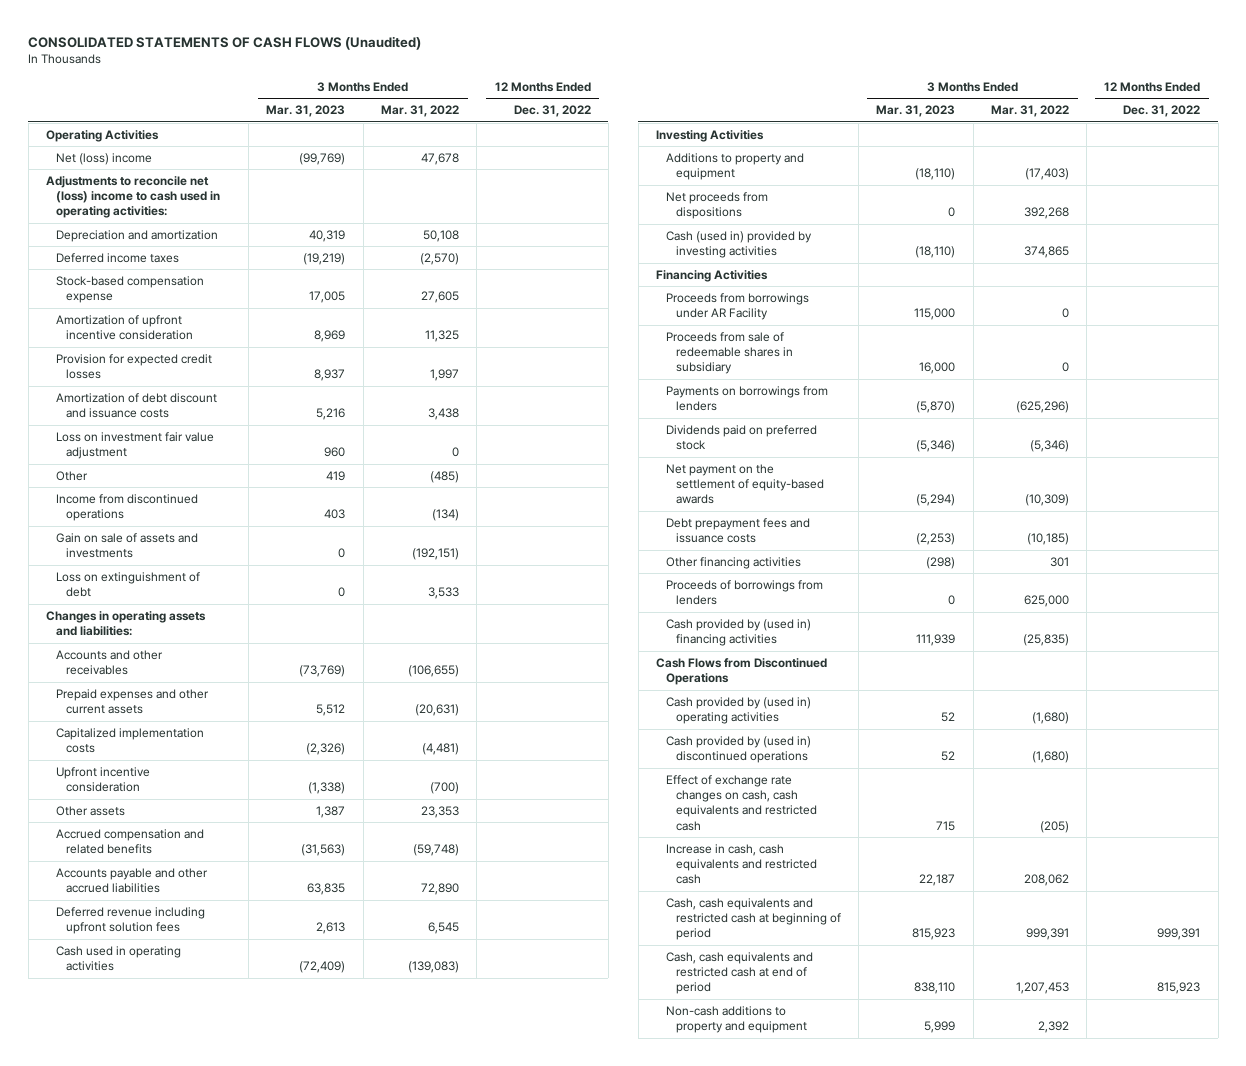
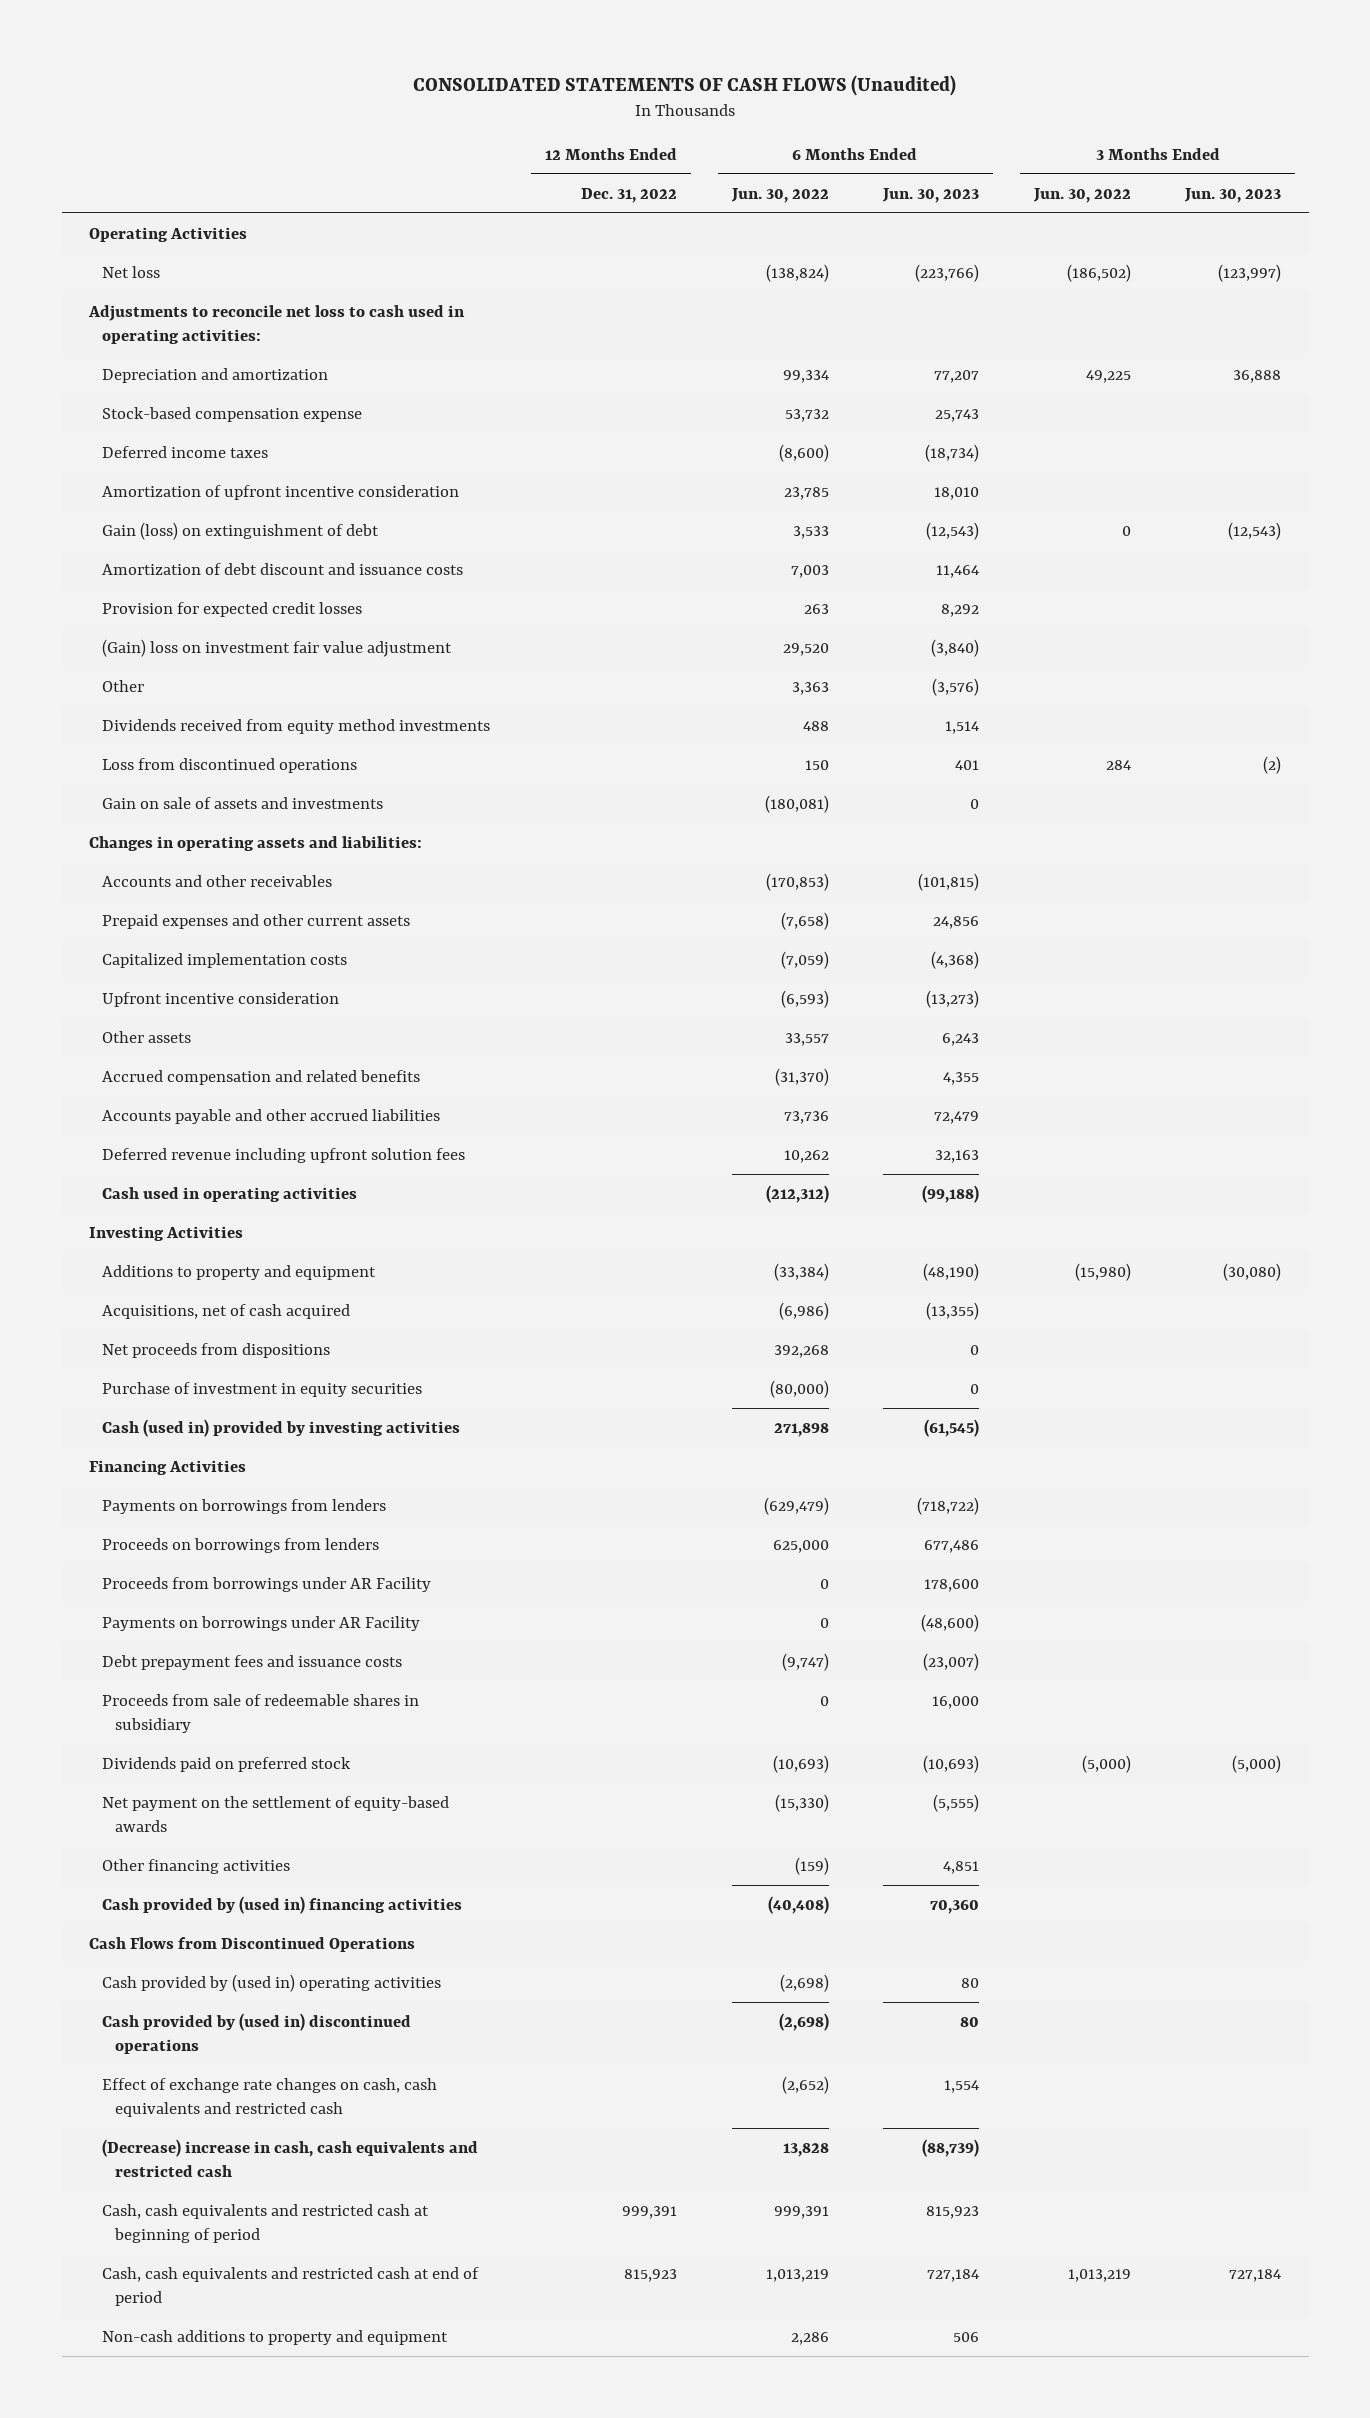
- | 3 Months Ended Mar. 31, 2023 | 3 Months Ended Mar. 31, 2022 | 12 Months Ended Dec. 31, 2022
+ | 12 Months Ended Dec. 31, 2022 | 6 Months Ended Jun. 30, 2022 | 6 Months Ended Jun. 30, 2023 | 3 Months Ended Jun. 30, 2022 | 3 Months Ended Jun. 30, 2023
- Net (loss) income | (99,769) | 47,678 |
- Adjustments to reconcile net (loss) income to cash used in operating activities:
+ Net loss | | (138,824) | (223,766) | (186,502) | (123,997)
+ Adjustments to reconcile net loss to cash used in operating activities:
moved down: Deferred income taxes | | (8,600) | (18,734) | |
+ Gain (loss) on extinguishment of debt | | 3,533 | (12,543) | 0 | (12,543)
- Loss on investment fair value adjustment | 960 | 0 |
moved down: Provision for expected credit losses | | 263 | 8,292 | |
+ (Gain) loss on investment fair value adjustment | | 29,520 | (3,840) | |
- Income from discontinued operations | 403 | (134) |
+ Dividends received from equity method investments | | 488 | 1,514 | |
+ Loss from discontinued operations | | 150 | 401 | 284 | (2)
- Loss on extinguishment of debt | 0 | 3,533 |
+ Acquisitions, net of cash acquired | | (6,986) | (13,355) | |
+ Purchase of investment in equity securities | | (80,000) | 0 | |
moved up: Payments on borrowings from lenders | | (629,479) | (718,722) | |
+ Proceeds on borrowings from lenders | | 625,000 | 677,486 | |
+ Payments on borrowings under AR Facility | | 0 | (48,600) | |
moved up: Debt prepayment fees and issuance costs | | (9,747) | (23,007) | |
- Proceeds of borrowings from lenders | 0 | 625,000 |
- Increase in cash, cash equivalents and restricted cash | 22,187 | 208,062 |
+ (Decrease) increase in cash, cash equivalents and restricted cash | | 13,828 | (88,739) | |

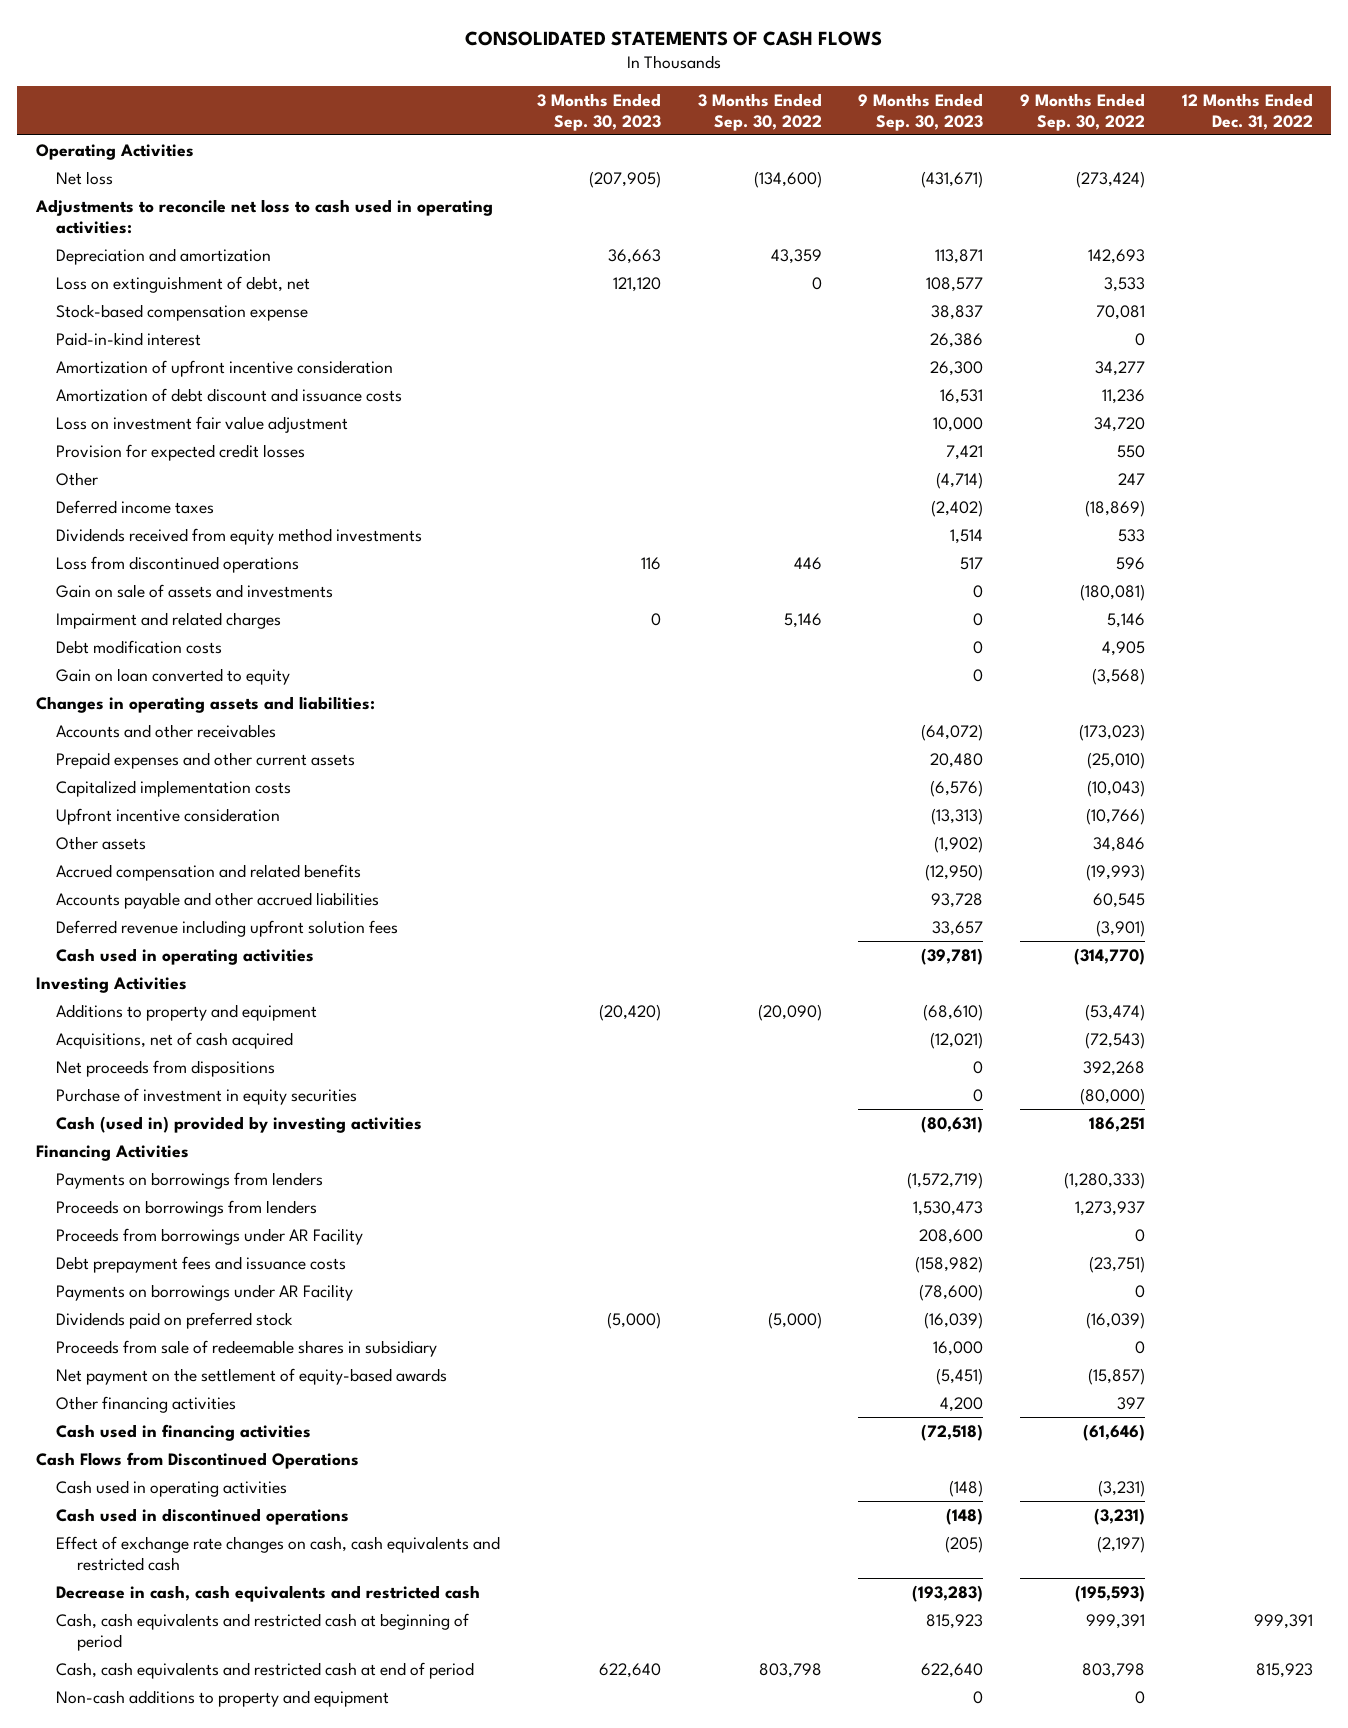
- CONSOLIDATED STATEMENTS OF CASH FLOWS (Unaudited)
+ CONSOLIDATED STATEMENTS OF CASH FLOWS
- | 12 Months Ended Dec. 31, 2022 | 6 Months Ended Jun. 30, 2022 | 6 Months Ended Jun. 30, 2023 | 3 Months Ended Jun. 30, 2022 | 3 Months Ended Jun. 30, 2023
+ | 3 Months Ended Sep. 30, 2023 | 3 Months Ended Sep. 30, 2022 | 9 Months Ended Sep. 30, 2023 | 9 Months Ended Sep. 30, 2022 | 12 Months Ended Dec. 31, 2022
+ Loss on extinguishment of debt, net | 121,120 | 0 | 108,577 | 3,533 |
+ Paid-in-kind interest | | | 26,386 | 0 |
- Gain (loss) on extinguishment of debt | | 3,533 | (12,543) | 0 | (12,543)
+ Loss on investment fair value adjustment | | | 10,000 | 34,720 |
- (Gain) loss on investment fair value adjustment | | 29,520 | (3,840) | |
moved down: Deferred income taxes | | | (2,402) | (18,869) |
+ Impairment and related charges | 0 | 5,146 | 0 | 5,146 |
+ Debt modification costs | | | 0 | 4,905 |
+ Gain on loan converted to equity | | | 0 | (3,568) |
moved down: Payments on borrowings under AR Facility | | | (78,600) | 0 |
moved down: Proceeds from sale of redeemable shares in subsidiary | | | 16,000 | 0 |
- Cash provided by (used in) financing activities | | (40,408) | 70,360 | |
+ Cash used in financing activities | | | (72,518) | (61,646) |
- Cash provided by (used in) operating activities | | (2,698) | 80 | |
- Cash provided by (used in) discontinued operations | | (2,698) | 80 | |
+ Cash used in operating activities | | | (148) | (3,231) |
+ Cash used in discontinued operations | | | (148) | (3,231) |
- (Decrease) increase in cash, cash equivalents and restricted cash | | 13,828 | (88,739) | |
+ Decrease in cash, cash equivalents and restricted cash | | | (193,283) | (195,593) |

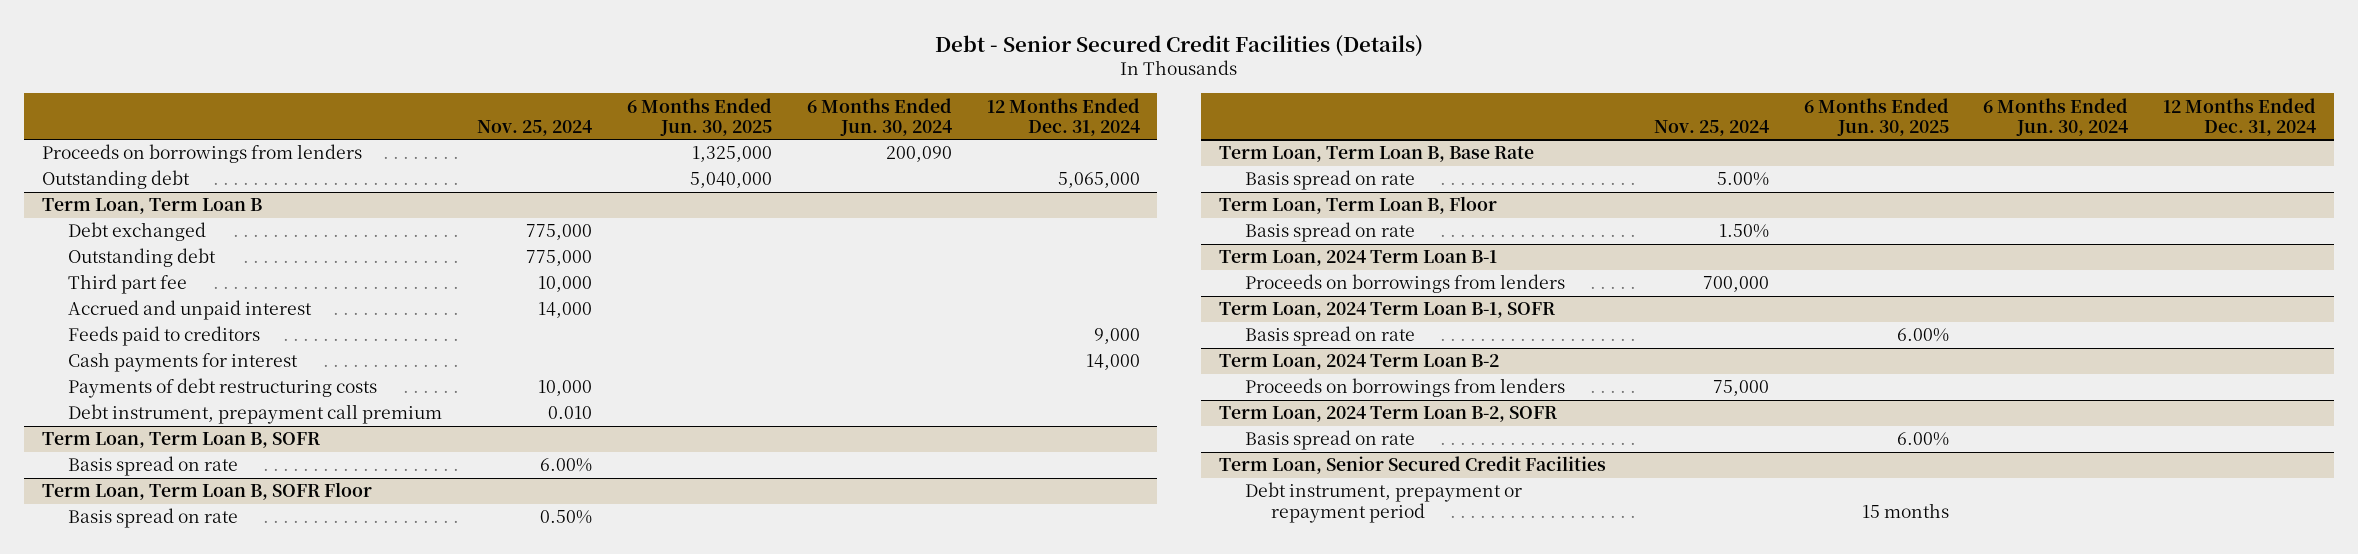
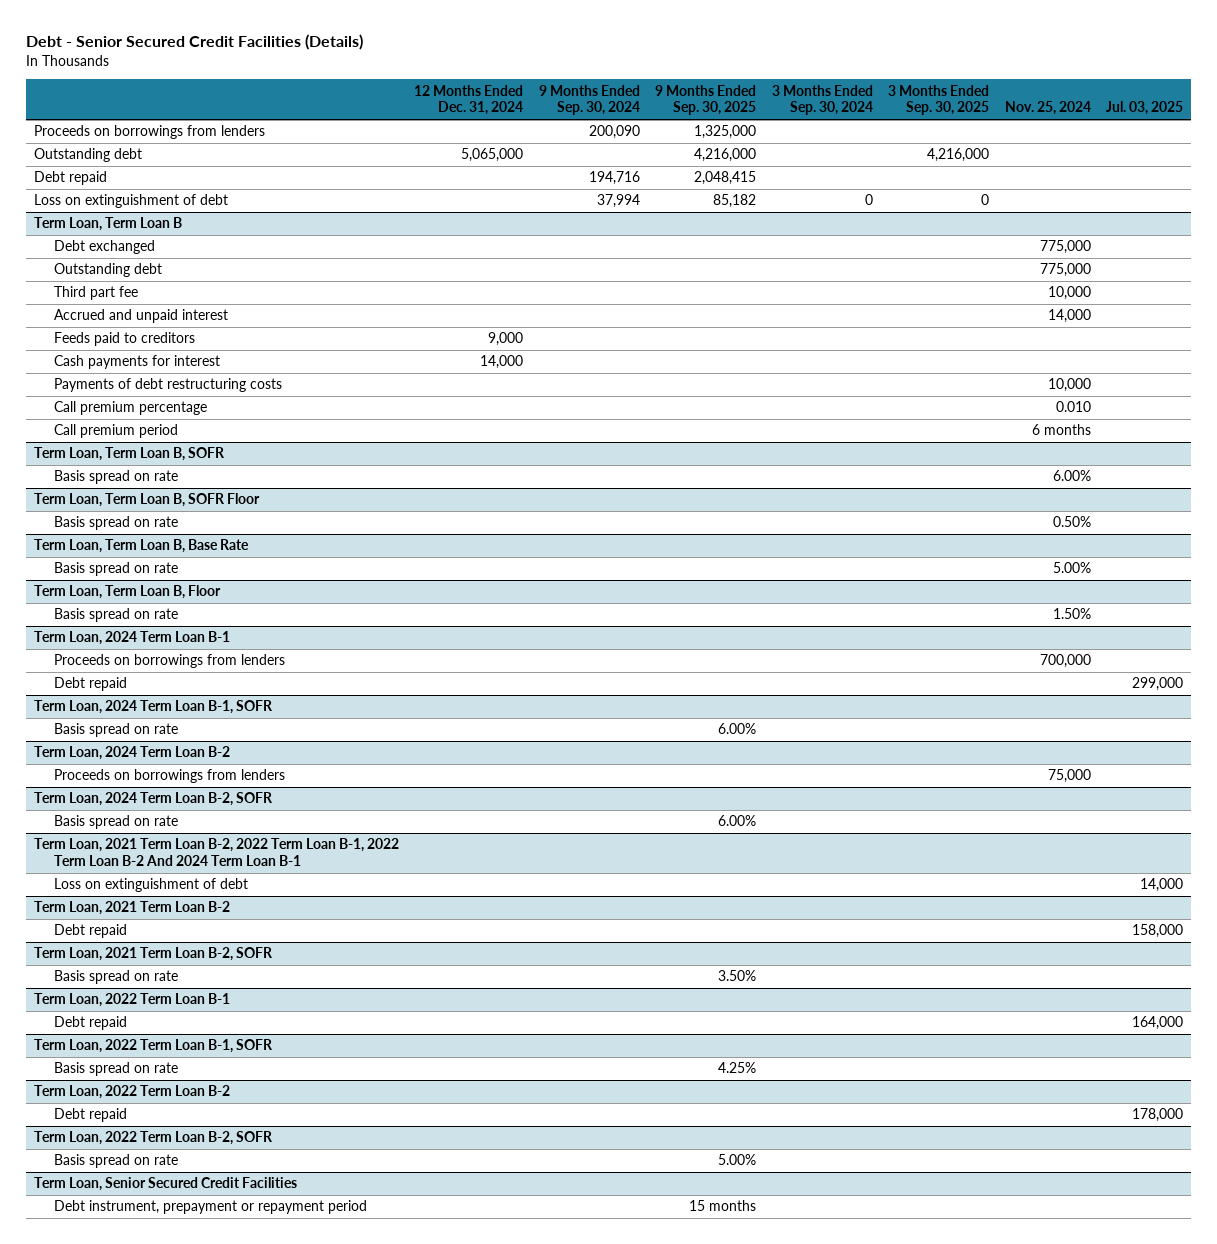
- | Nov. 25, 2024 | 6 Months Ended Jun. 30, 2025 | 6 Months Ended Jun. 30, 2024 | 12 Months Ended Dec. 31, 2024
+ | 12 Months Ended Dec. 31, 2024 | 9 Months Ended Sep. 30, 2024 | 9 Months Ended Sep. 30, 2025 | 3 Months Ended Sep. 30, 2024 | 3 Months Ended Sep. 30, 2025 | Nov. 25, 2024 | Jul. 03, 2025
+ Debt repaid | | 194,716 | 2,048,415 | | | |
+ Loss on extinguishment of debt | | 37,994 | 85,182 | 0 | 0 | |
@ Term Loan, Term Loan B
- Debt instrument, prepayment call premium | 0.010 | | |
+ Call premium percentage | | | | | | 0.010 |
+ Call premium period | | | | | | 6 months |
@ Term Loan, 2024 Term Loan B-1
+ Debt repaid | | | | | | | 299,000
+ Term Loan, 2021 Term Loan B-2, 2022 Term Loan B-1, 2022 Term Loan B-2 And 2024 Term Loan B-1
+ Loss on extinguishment of debt | | | | | | | 14,000
+ Term Loan, 2021 Term Loan B-2
+ Debt repaid | | | | | | | 158,000
+ Term Loan, 2021 Term Loan B-2, SOFR
+ Basis spread on rate | | | 3.50% | | | |
+ Term Loan, 2022 Term Loan B-1
+ Debt repaid | | | | | | | 164,000
+ Term Loan, 2022 Term Loan B-1, SOFR
+ Basis spread on rate | | | 4.25% | | | |
+ Term Loan, 2022 Term Loan B-2
+ Debt repaid | | | | | | | 178,000
+ Term Loan, 2022 Term Loan B-2, SOFR
+ Basis spread on rate | | | 5.00% | | | |

